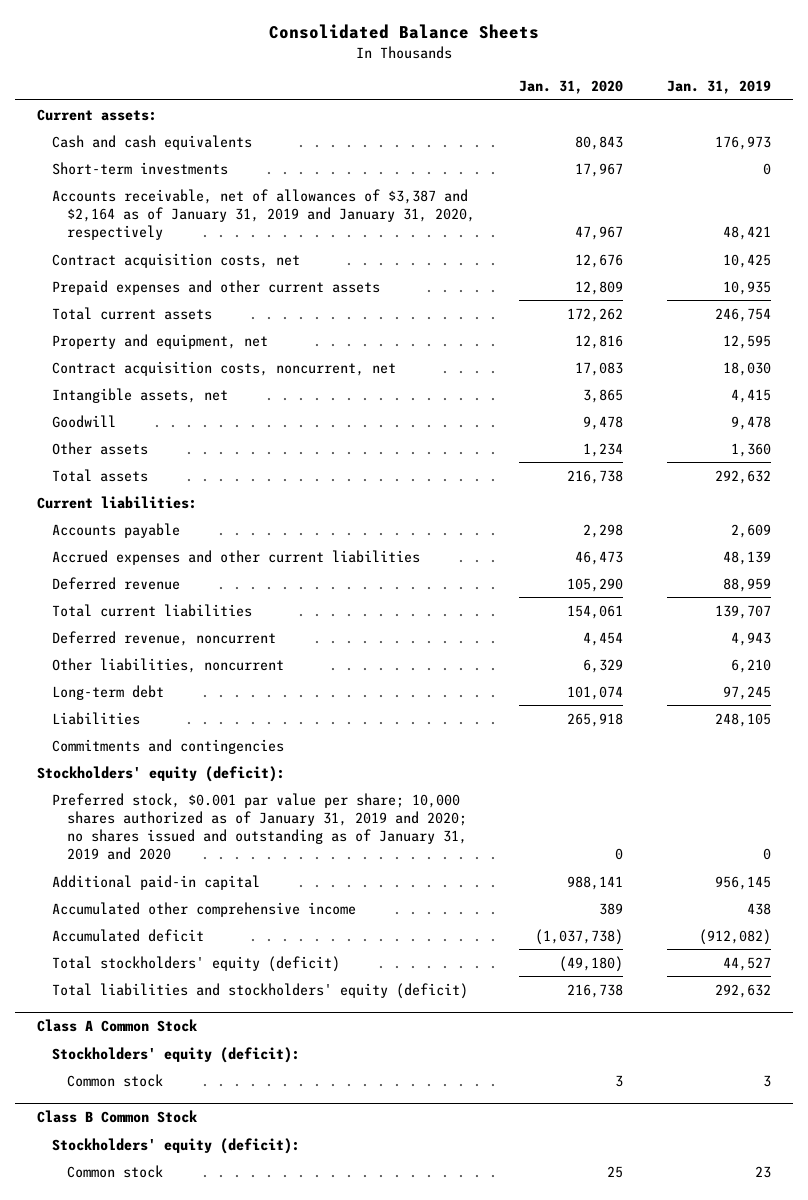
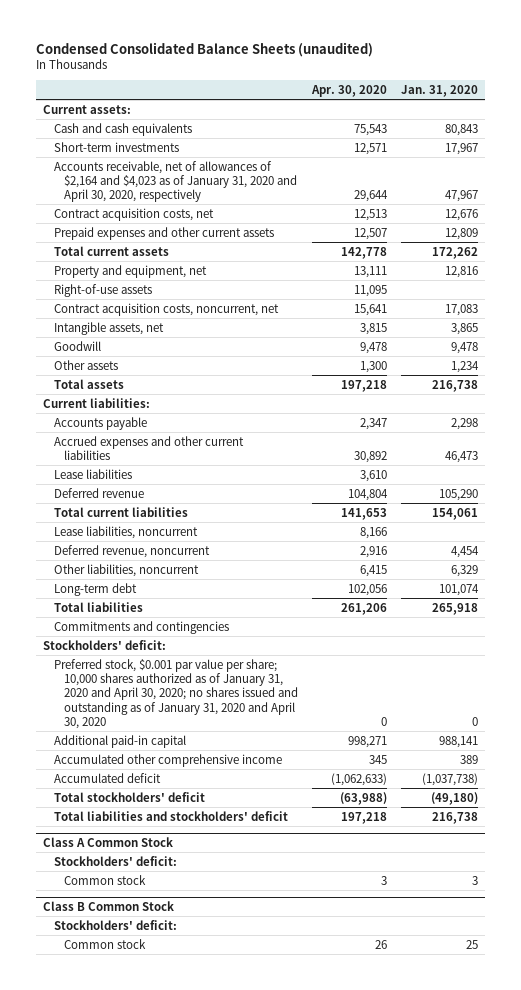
- Consolidated Balance Sheets
+ Condensed Consolidated Balance Sheets (unaudited)
- | Jan. 31, 2020 | Jan. 31, 2019
+ | Apr. 30, 2020 | Jan. 31, 2020
- Accounts receivable, net of allowances of $3,387 and $2,164 as of January 31, 2019 and January 31, 2020, respectively | 47,967 | 48,421
+ Accounts receivable, net of allowances of $2,164 and $4,023 as of January 31, 2020 and April 30, 2020, respectively | 29,644 | 47,967
+ Right-of-use assets | 11,095 |
+ Lease liabilities | 3,610 |
+ Lease liabilities, noncurrent | 8,166 |
- Liabilities | 265,918 | 248,105
+ Total liabilities | 261,206 | 265,918
- Stockholders' equity (deficit):
- Preferred stock, $0.001 par value per share; 10,000 shares authorized as of January 31, 2019 and 2020; no shares issued and outstanding as of January 31, 2019 and 2020 | 0 | 0
+ Stockholders' deficit:
+ Preferred stock, $0.001 par value per share; 10,000 shares authorized as of January 31, 2020 and April 30, 2020; no shares issued and outstanding as of January 31, 2020 and April 30, 2020 | 0 | 0
- Total stockholders' equity (deficit) | (49,180) | 44,527
- Total liabilities and stockholders' equity (deficit) | 216,738 | 292,632
+ Total stockholders' deficit | (63,988) | (49,180)
+ Total liabilities and stockholders' deficit | 197,218 | 216,738
@ Class A Common Stock
- Stockholders' equity (deficit):
+ Stockholders' deficit:
@ Class B Common Stock
- Stockholders' equity (deficit):
+ Stockholders' deficit:

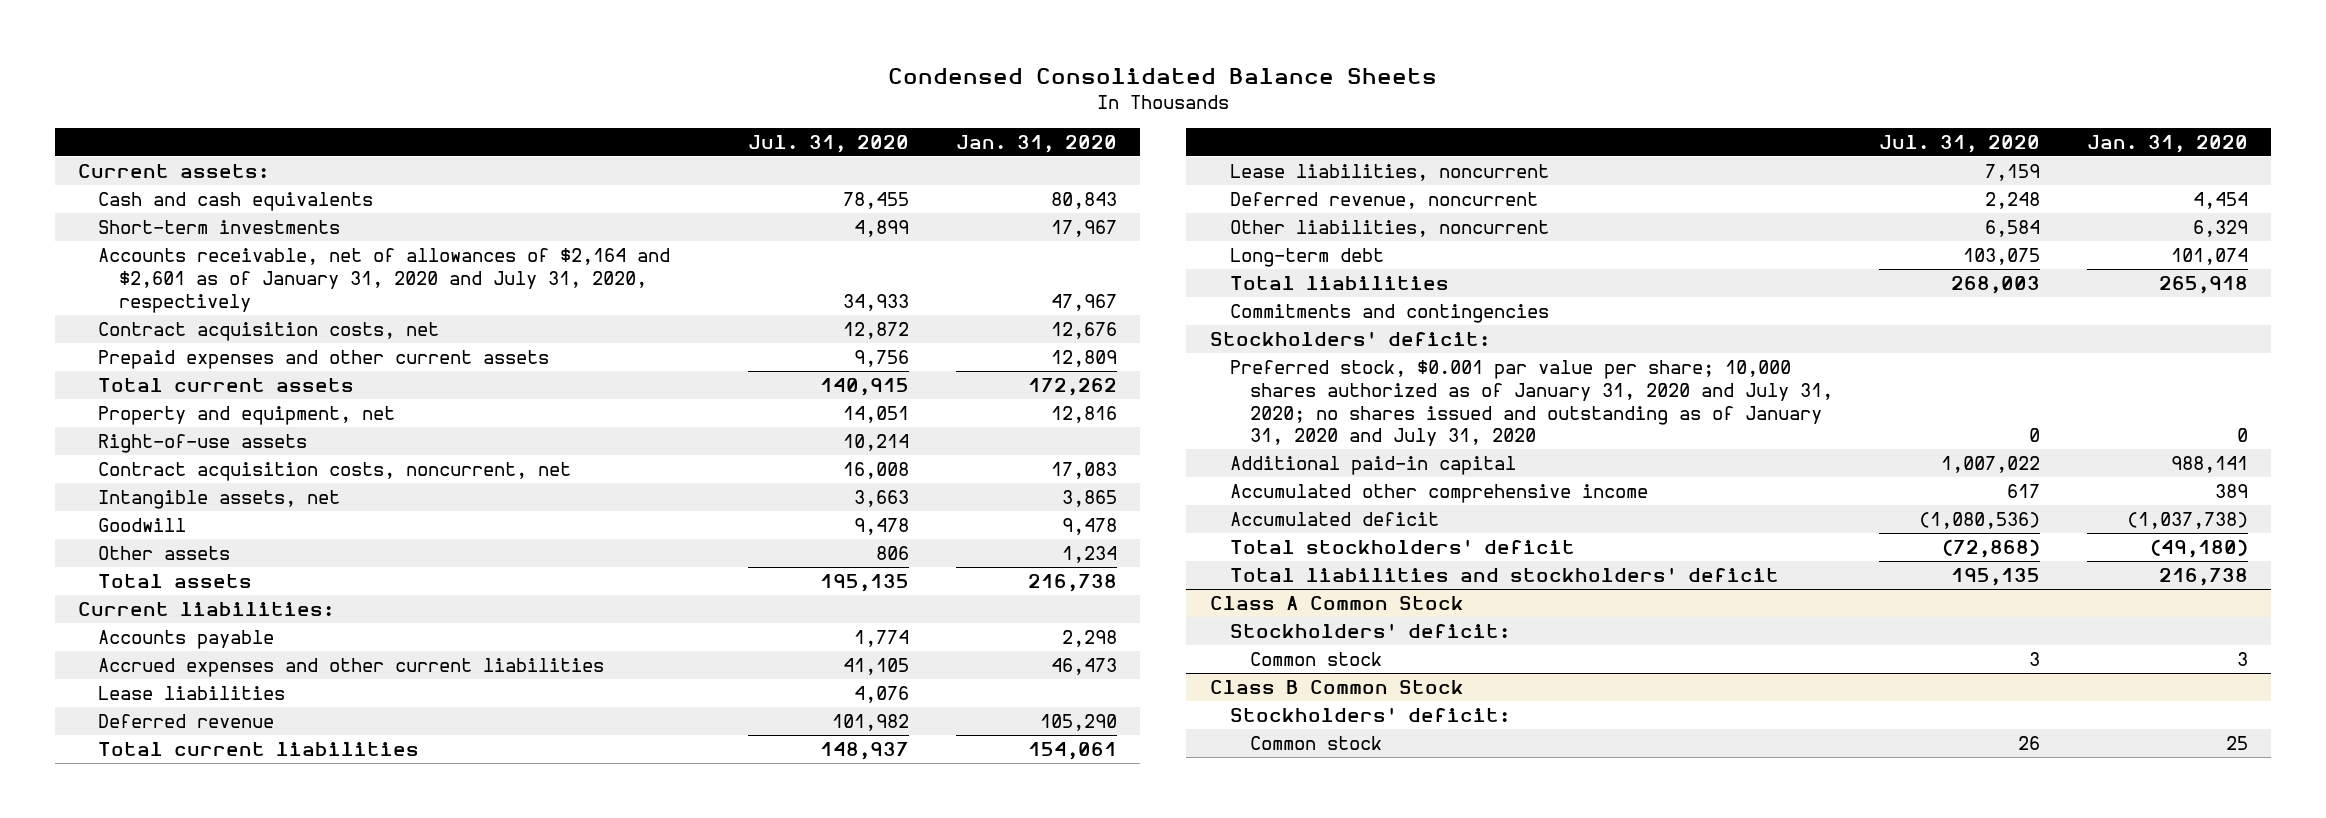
- Condensed Consolidated Balance Sheets (unaudited)
+ Condensed Consolidated Balance Sheets
- | Apr. 30, 2020 | Jan. 31, 2020
+ | Jul. 31, 2020 | Jan. 31, 2020
- Accounts receivable, net of allowances of $2,164 and $4,023 as of January 31, 2020 and April 30, 2020, respectively | 29,644 | 47,967
+ Accounts receivable, net of allowances of $2,164 and $2,601 as of January 31, 2020 and July 31, 2020, respectively | 34,933 | 47,967
- Preferred stock, $0.001 par value per share; 10,000 shares authorized as of January 31, 2020 and April 30, 2020; no shares issued and outstanding as of January 31, 2020 and April 30, 2020 | 0 | 0
+ Preferred stock, $0.001 par value per share; 10,000 shares authorized as of January 31, 2020 and July 31, 2020; no shares issued and outstanding as of January 31, 2020 and July 31, 2020 | 0 | 0

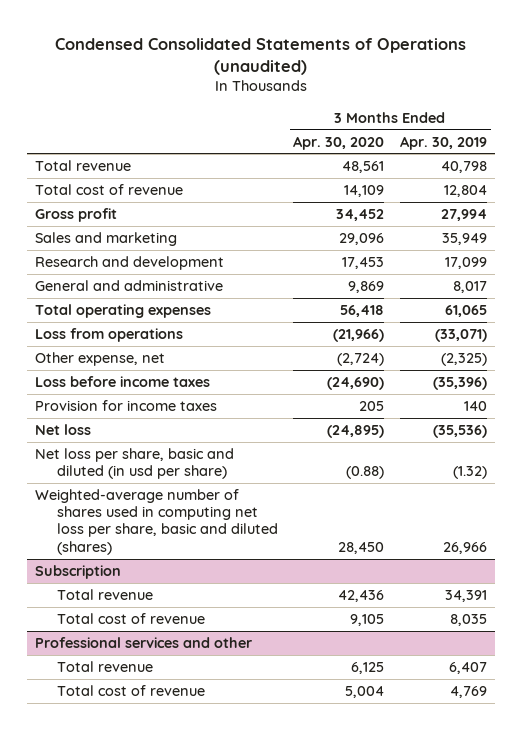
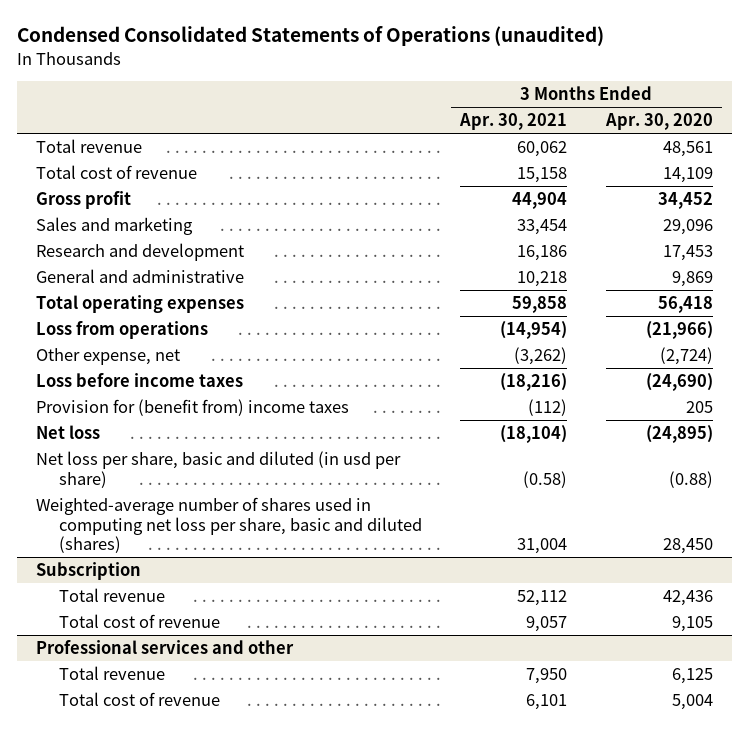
- | 3 Months Ended Apr. 30, 2020 | 3 Months Ended Apr. 30, 2019
+ | 3 Months Ended Apr. 30, 2021 | 3 Months Ended Apr. 30, 2020
- Provision for income taxes | 205 | 140
+ Provision for (benefit from) income taxes | (112) | 205

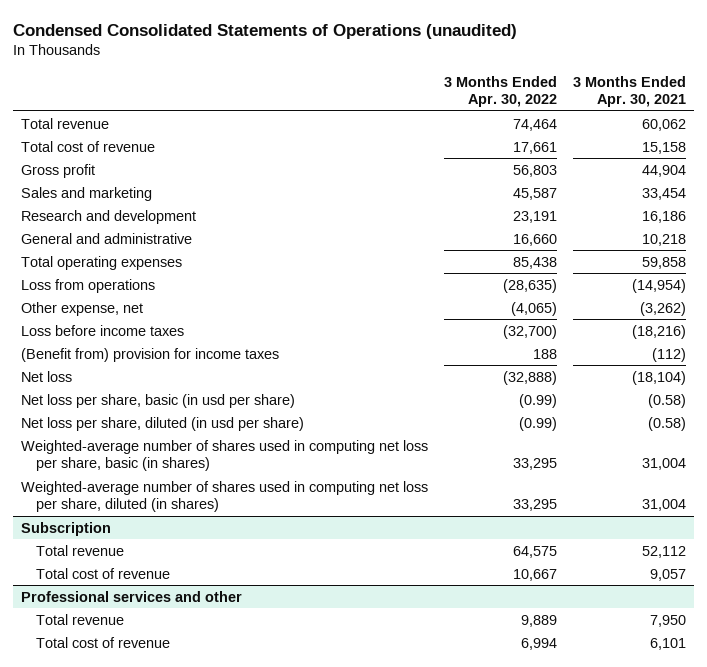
- | 3 Months Ended Apr. 30, 2021 | 3 Months Ended Apr. 30, 2020
+ | 3 Months Ended Apr. 30, 2022 | 3 Months Ended Apr. 30, 2021
- Provision for (benefit from) income taxes | (112) | 205
+ (Benefit from) provision for income taxes | 188 | (112)
- Net loss per share, basic and diluted (in usd per share) | (0.58) | (0.88)
- Weighted-average number of shares used in computing net loss per share, basic and diluted (shares) | 31,004 | 28,450
+ Net loss per share, basic (in usd per share) | (0.99) | (0.58)
+ Net loss per share, diluted (in usd per share) | (0.99) | (0.58)
+ Weighted-average number of shares used in computing net loss per share, basic (in shares) | 33,295 | 31,004
+ Weighted-average number of shares used in computing net loss per share, diluted (in shares) | 33,295 | 31,004

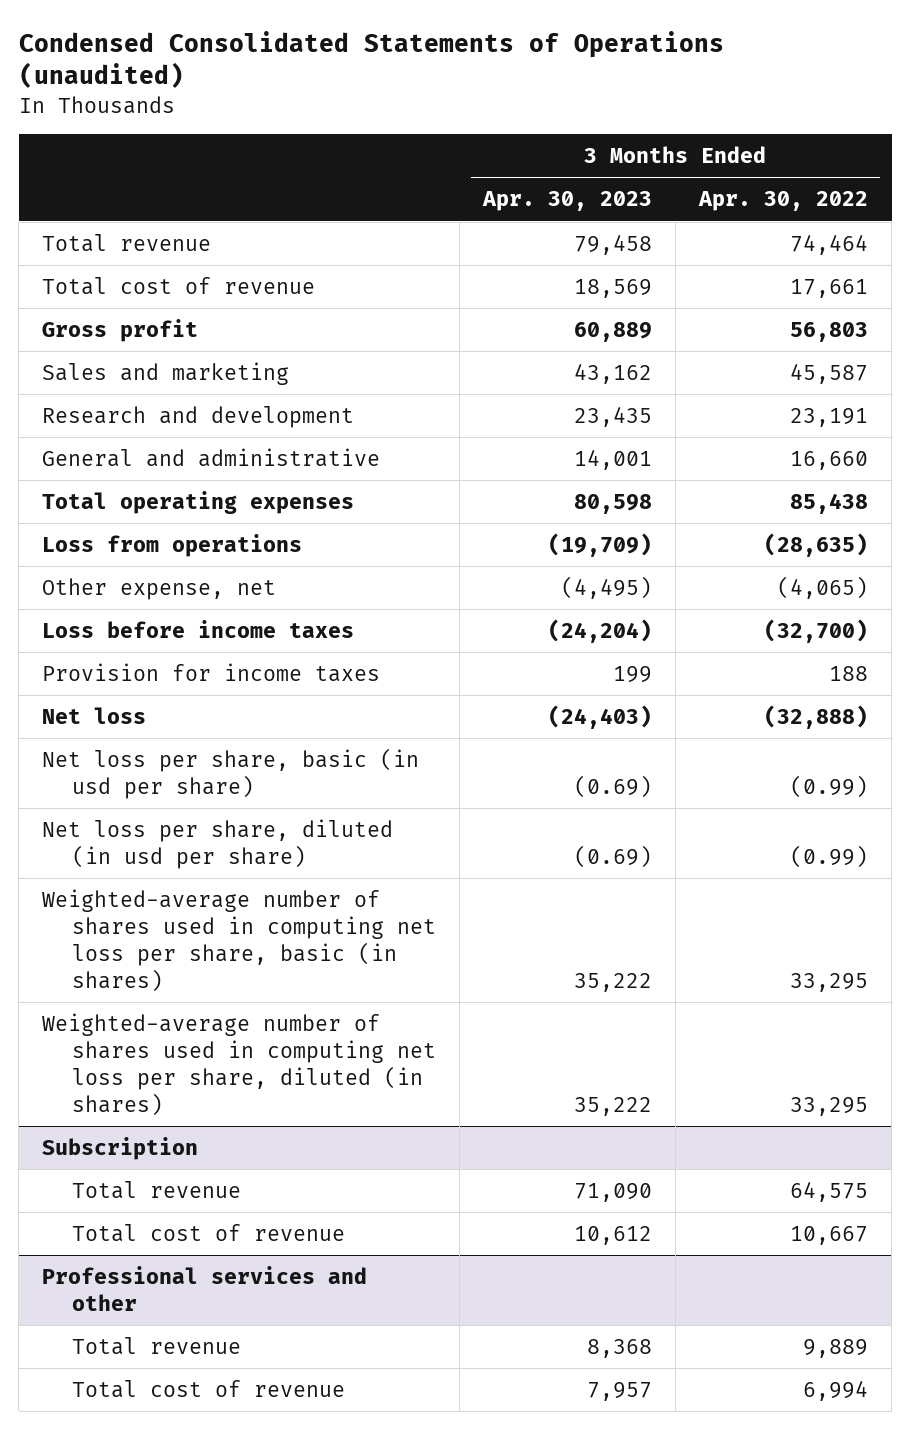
- | 3 Months Ended Apr. 30, 2022 | 3 Months Ended Apr. 30, 2021
+ | 3 Months Ended Apr. 30, 2023 | 3 Months Ended Apr. 30, 2022
- (Benefit from) provision for income taxes | 188 | (112)
+ Provision for income taxes | 199 | 188

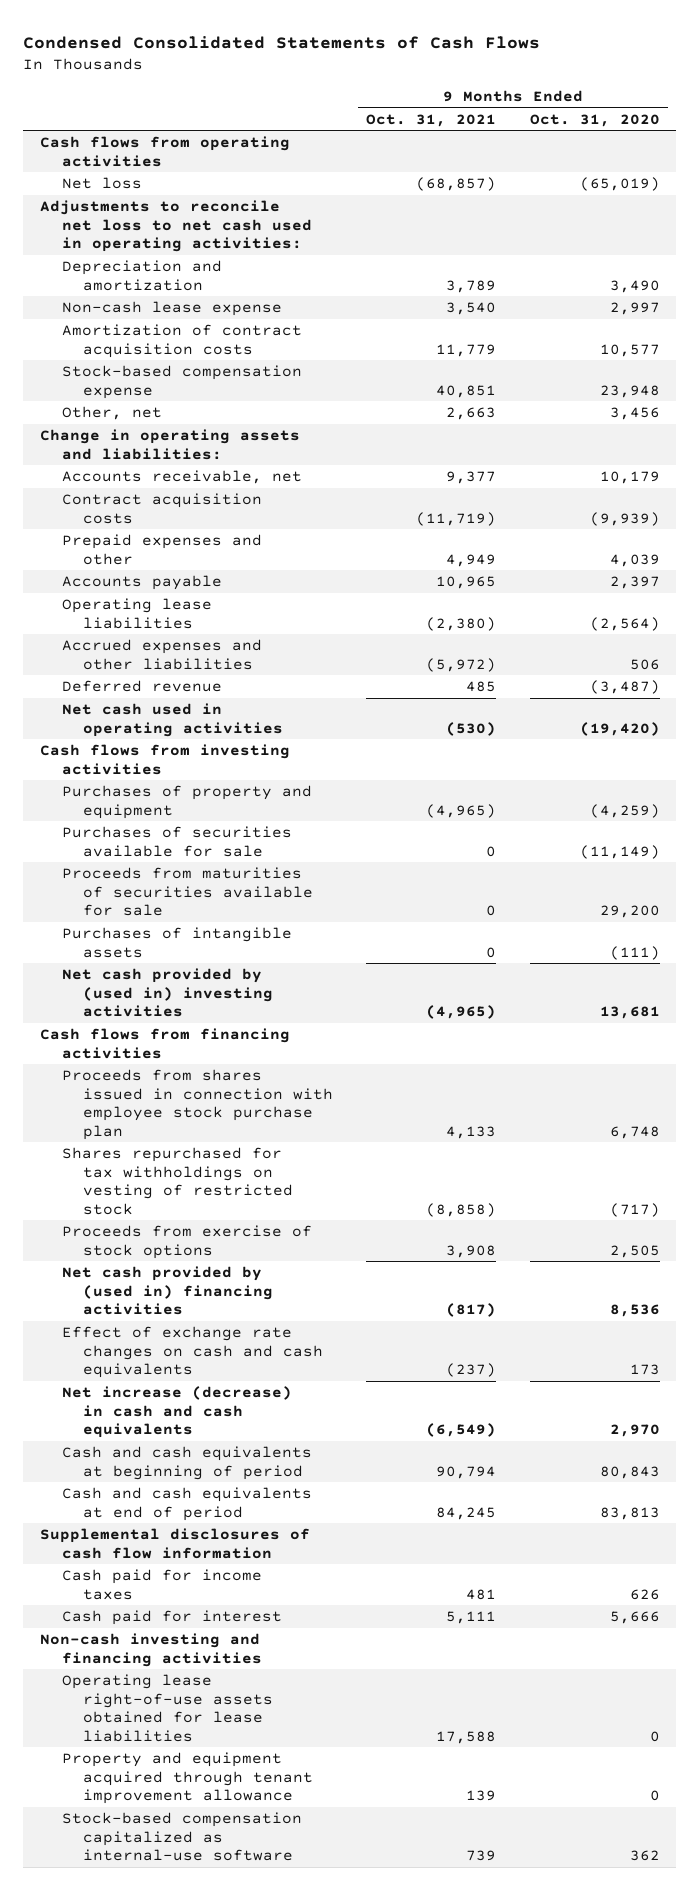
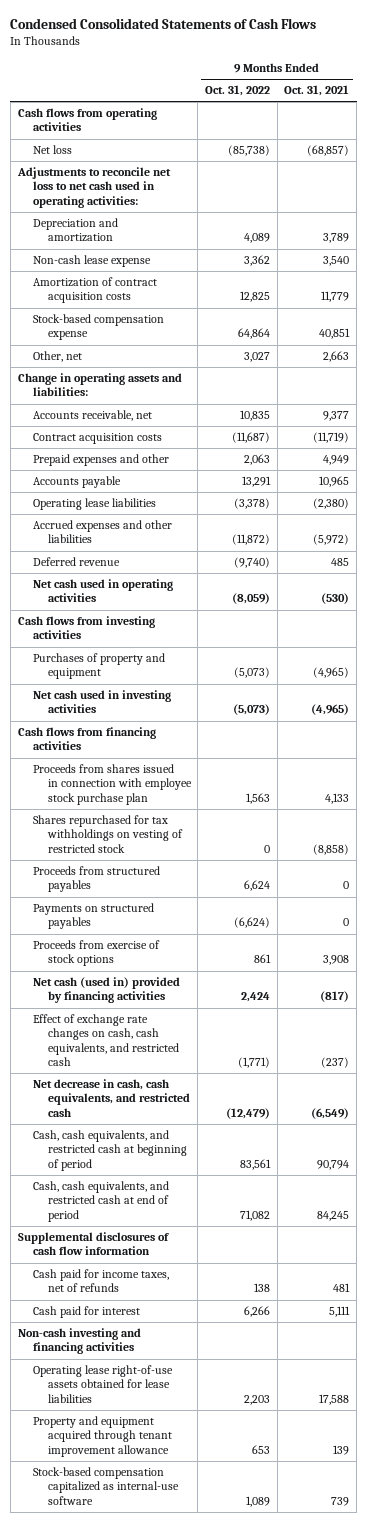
- | 9 Months Ended Oct. 31, 2021 | 9 Months Ended Oct. 31, 2020
+ | 9 Months Ended Oct. 31, 2022 | 9 Months Ended Oct. 31, 2021
- Purchases of securities available for sale | 0 | (11,149)
- Proceeds from maturities of securities available for sale | 0 | 29,200
- Purchases of intangible assets | 0 | (111)
- Net cash provided by (used in) investing activities | (4,965) | 13,681
+ Net cash used in investing activities | (5,073) | (4,965)
+ Proceeds from structured payables | 6,624 | 0
+ Payments on structured payables | (6,624) | 0
- Net cash provided by (used in) financing activities | (817) | 8,536
- Effect of exchange rate changes on cash and cash equivalents | (237) | 173
- Net increase (decrease) in cash and cash equivalents | (6,549) | 2,970
- Cash and cash equivalents at beginning of period | 90,794 | 80,843
- Cash and cash equivalents at end of period | 84,245 | 83,813
+ Net cash (used in) provided by financing activities | 2,424 | (817)
+ Effect of exchange rate changes on cash, cash equivalents, and restricted cash | (1,771) | (237)
+ Net decrease in cash, cash equivalents, and restricted cash | (12,479) | (6,549)
+ Cash, cash equivalents, and restricted cash at beginning of period | 83,561 | 90,794
+ Cash, cash equivalents, and restricted cash at end of period | 71,082 | 84,245
- Cash paid for income taxes | 481 | 626
+ Cash paid for income taxes, net of refunds | 138 | 481

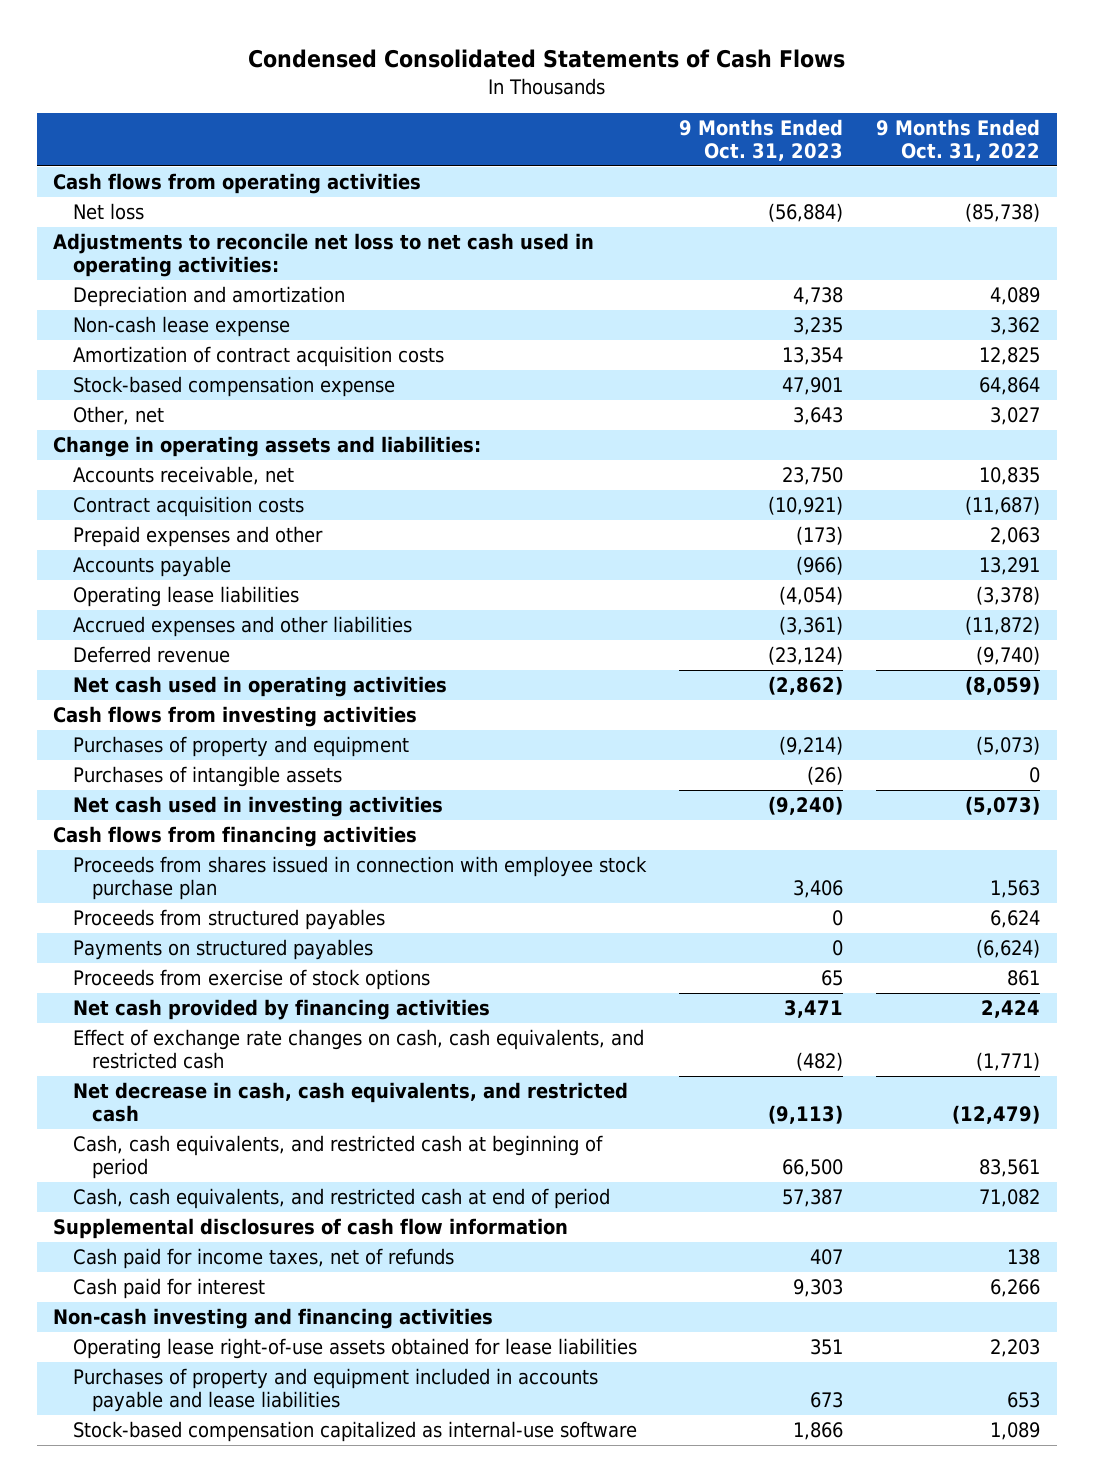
- | 9 Months Ended Oct. 31, 2022 | 9 Months Ended Oct. 31, 2021
+ | 9 Months Ended Oct. 31, 2023 | 9 Months Ended Oct. 31, 2022
+ Purchases of intangible assets | (26) | 0
- Shares repurchased for tax withholdings on vesting of restricted stock | 0 | (8,858)
- Net cash (used in) provided by financing activities | 2,424 | (817)
+ Net cash provided by financing activities | 3,471 | 2,424
- Property and equipment acquired through tenant improvement allowance | 653 | 139
+ Purchases of property and equipment included in accounts payable and lease liabilities | 673 | 653

